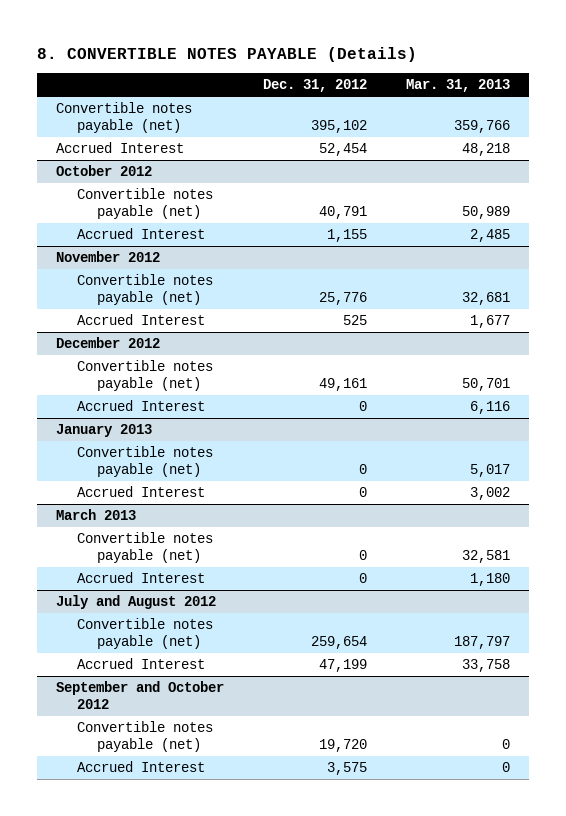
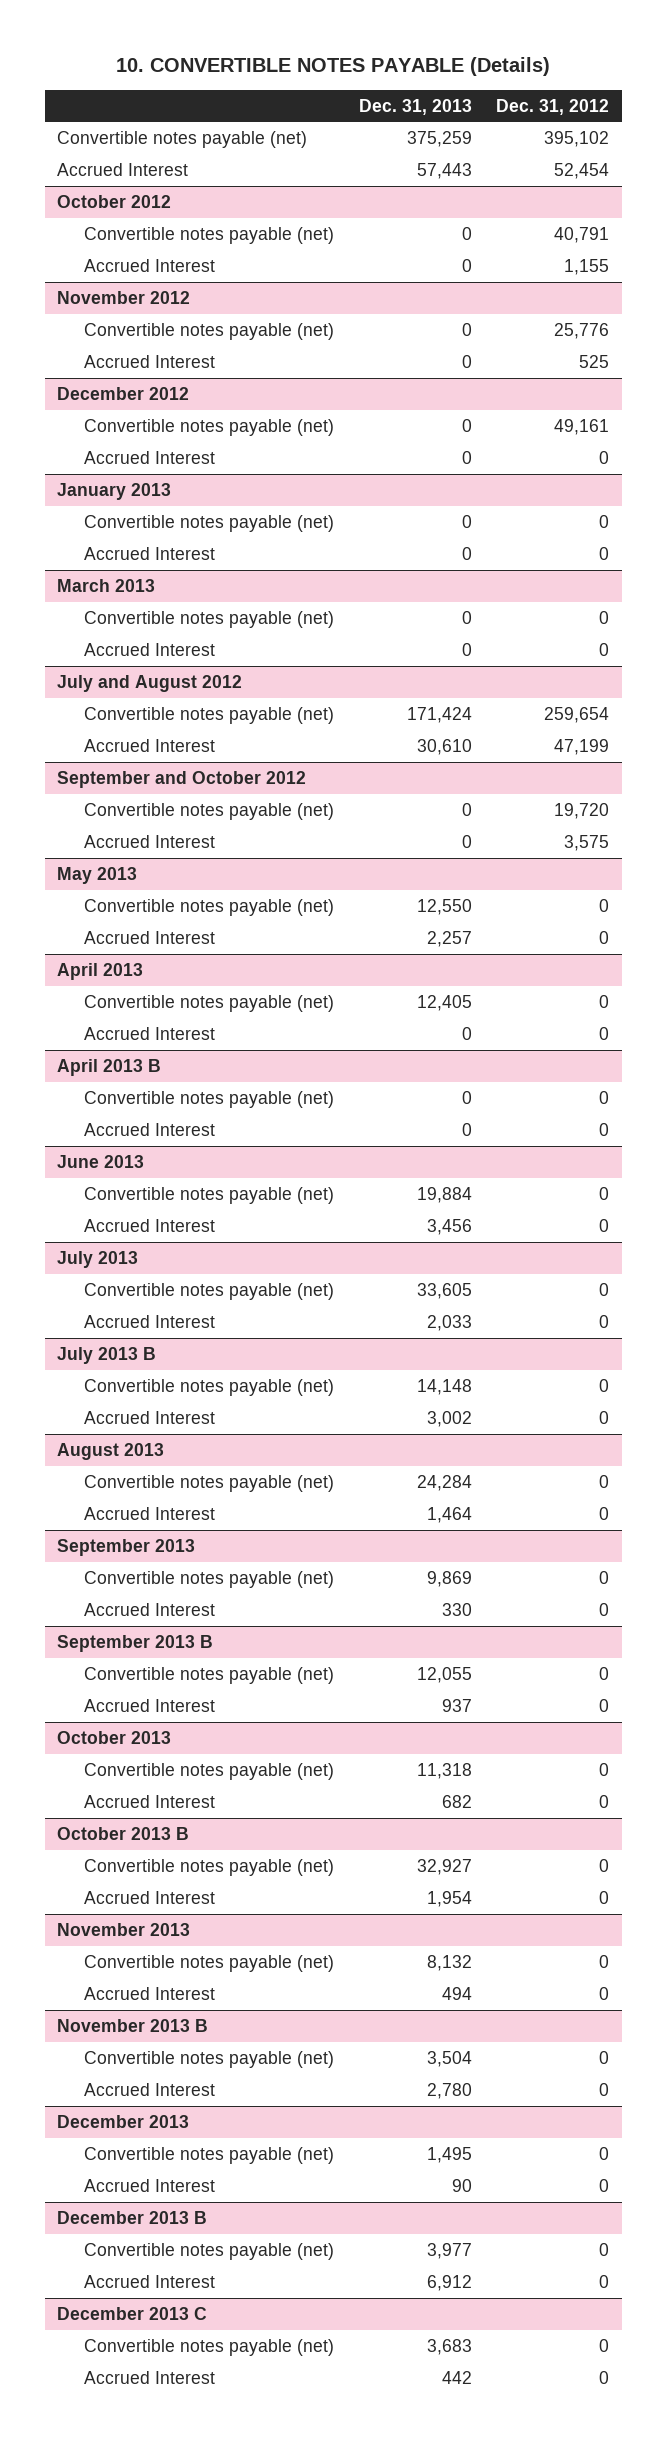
- 8. CONVERTIBLE NOTES PAYABLE (Details)
+ 10. CONVERTIBLE NOTES PAYABLE (Details)
- | Dec. 31, 2012 | Mar. 31, 2013
+ | Dec. 31, 2013 | Dec. 31, 2012
+ May 2013
+ Convertible notes payable (net) | 12,550 | 0
+ Accrued Interest | 2,257 | 0
+ April 2013
+ Convertible notes payable (net) | 12,405 | 0
+ Accrued Interest | 0 | 0
+ April 2013 B
+ Convertible notes payable (net) | 0 | 0
+ Accrued Interest | 0 | 0
+ June 2013
+ Convertible notes payable (net) | 19,884 | 0
+ Accrued Interest | 3,456 | 0
+ July 2013
+ Convertible notes payable (net) | 33,605 | 0
+ Accrued Interest | 2,033 | 0
+ July 2013 B
+ Convertible notes payable (net) | 14,148 | 0
+ Accrued Interest | 3,002 | 0
+ August 2013
+ Convertible notes payable (net) | 24,284 | 0
+ Accrued Interest | 1,464 | 0
+ September 2013
+ Convertible notes payable (net) | 9,869 | 0
+ Accrued Interest | 330 | 0
+ September 2013 B
+ Convertible notes payable (net) | 12,055 | 0
+ Accrued Interest | 937 | 0
+ October 2013
+ Convertible notes payable (net) | 11,318 | 0
+ Accrued Interest | 682 | 0
+ October 2013 B
+ Convertible notes payable (net) | 32,927 | 0
+ Accrued Interest | 1,954 | 0
+ November 2013
+ Convertible notes payable (net) | 8,132 | 0
+ Accrued Interest | 494 | 0
+ November 2013 B
+ Convertible notes payable (net) | 3,504 | 0
+ Accrued Interest | 2,780 | 0
+ December 2013
+ Convertible notes payable (net) | 1,495 | 0
+ Accrued Interest | 90 | 0
+ December 2013 B
+ Convertible notes payable (net) | 3,977 | 0
+ Accrued Interest | 6,912 | 0
+ December 2013 C
+ Convertible notes payable (net) | 3,683 | 0
+ Accrued Interest | 442 | 0

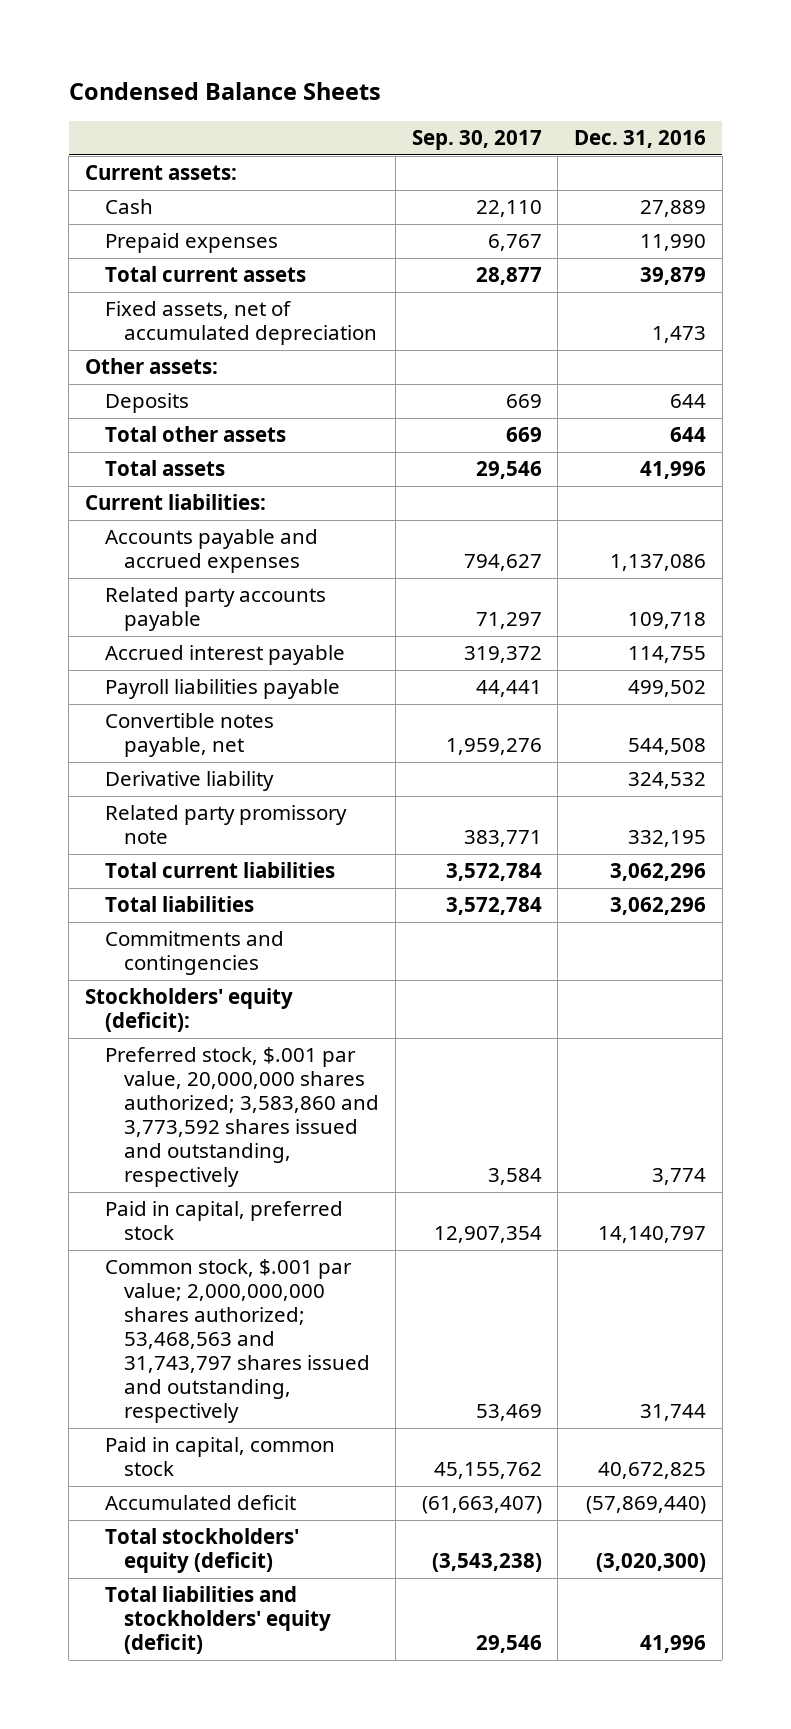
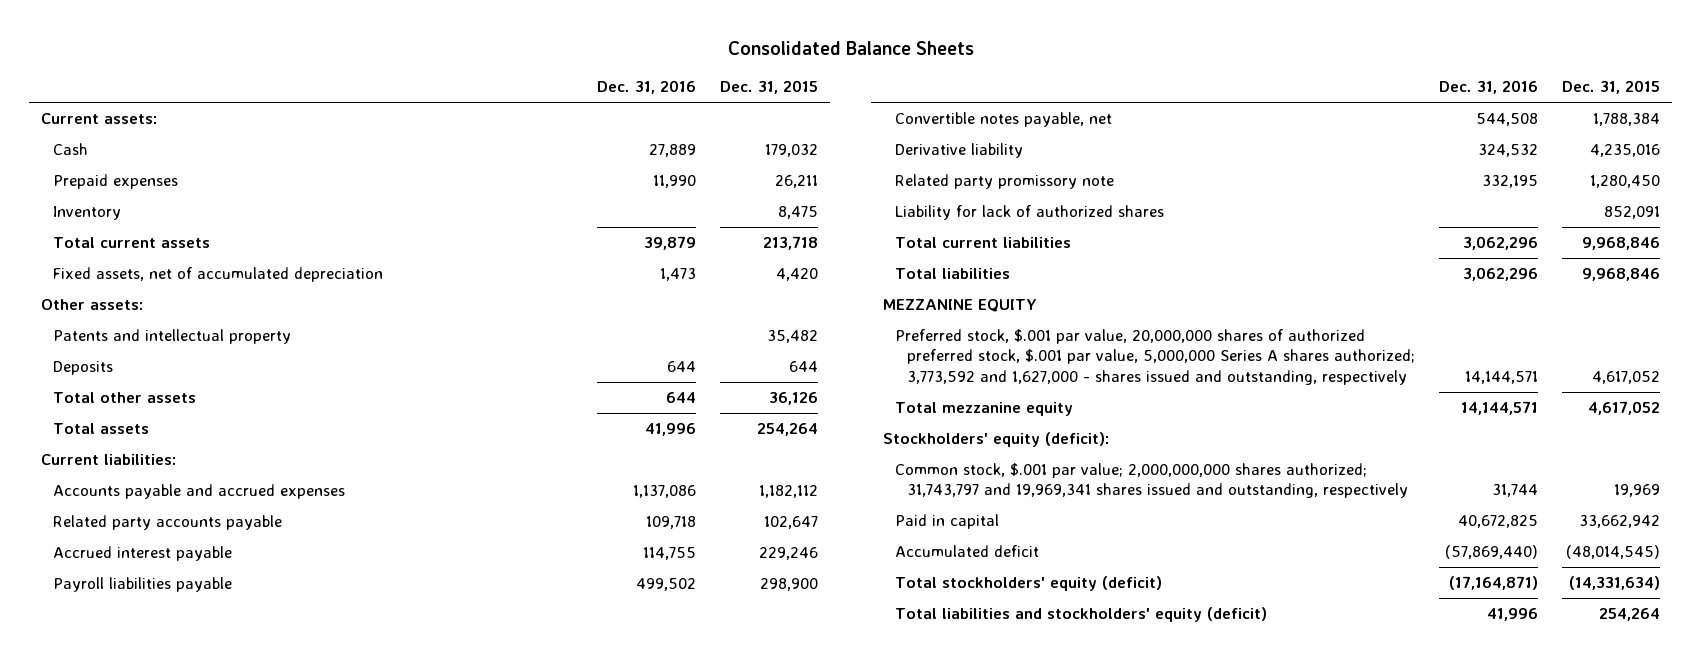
- Condensed Balance Sheets
+ Consolidated Balance Sheets
- | Sep. 30, 2017 | Dec. 31, 2016
+ | Dec. 31, 2016 | Dec. 31, 2015
+ Inventory | | 8,475
+ Patents and intellectual property | | 35,482
+ Liability for lack of authorized shares | | 852,091
- Commitments and contingencies
+ MEZZANINE EQUITY
+ Preferred stock, $.001 par value, 20,000,000 shares of authorized preferred stock, $.001 par value, 5,000,000 Series A shares authorized; 3,773,592 and 1,627,000 - shares issued and outstanding, respectively | 14,144,571 | 4,617,052
+ Total mezzanine equity | 14,144,571 | 4,617,052
- Preferred stock, $.001 par value, 20,000,000 shares authorized; 3,583,860 and 3,773,592 shares issued and outstanding, respectively | 3,584 | 3,774
- Paid in capital, preferred stock | 12,907,354 | 14,140,797
- Common stock, $.001 par value; 2,000,000,000 shares authorized; 53,468,563 and 31,743,797 shares issued and outstanding, respectively | 53,469 | 31,744
- Paid in capital, common stock | 45,155,762 | 40,672,825
+ Common stock, $.001 par value; 2,000,000,000 shares authorized; 31,743,797 and 19,969,341 shares issued and outstanding, respectively | 31,744 | 19,969
+ Paid in capital | 40,672,825 | 33,662,942
- Total stockholders' equity (deficit) | (3,543,238) | (3,020,300)
+ Total stockholders' equity (deficit) | (17,164,871) | (14,331,634)

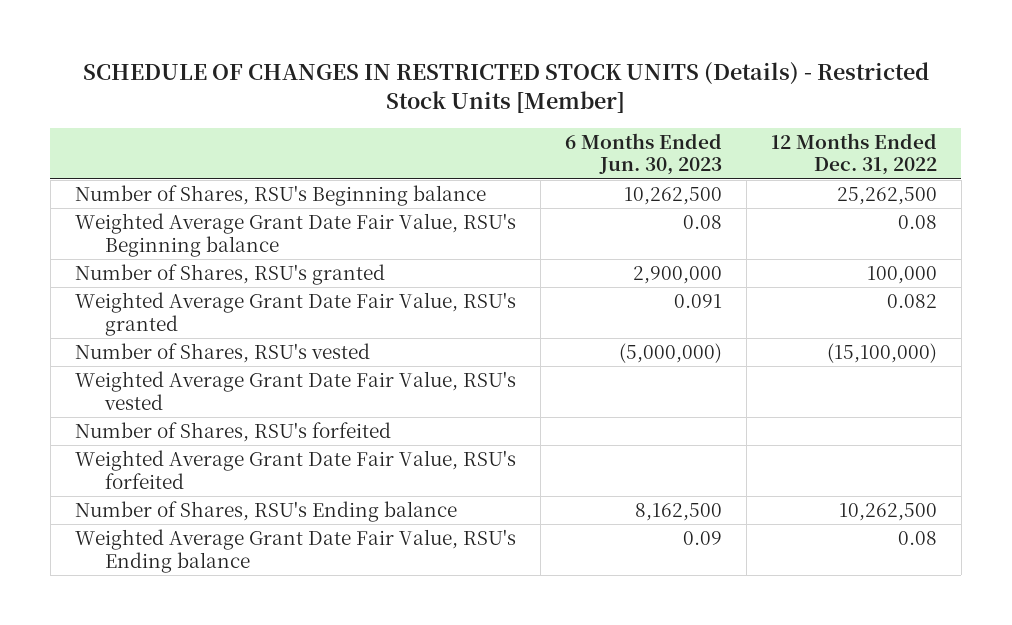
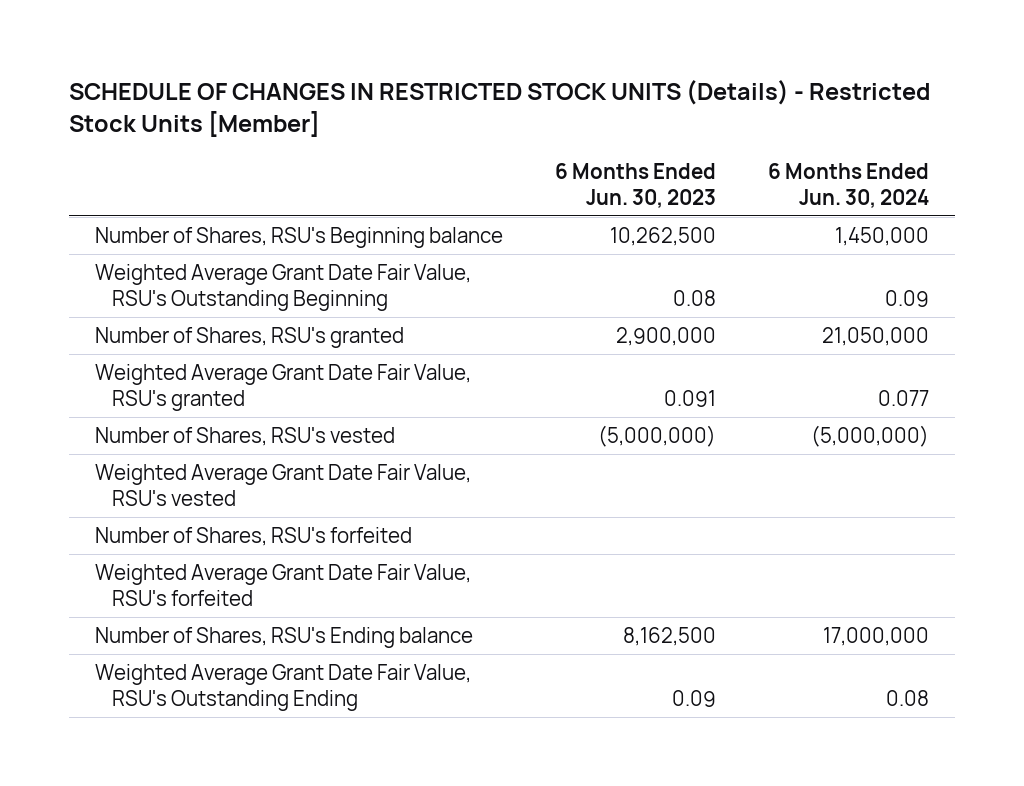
- | 6 Months Ended Jun. 30, 2023 | 12 Months Ended Dec. 31, 2022
+ | 6 Months Ended Jun. 30, 2023 | 6 Months Ended Jun. 30, 2024
- Weighted Average Grant Date Fair Value, RSU's Beginning balance | 0.08 | 0.08
+ Weighted Average Grant Date Fair Value, RSU's Outstanding Beginning | 0.08 | 0.09
- Weighted Average Grant Date Fair Value, RSU's Ending balance | 0.09 | 0.08
+ Weighted Average Grant Date Fair Value, RSU's Outstanding Ending | 0.09 | 0.08

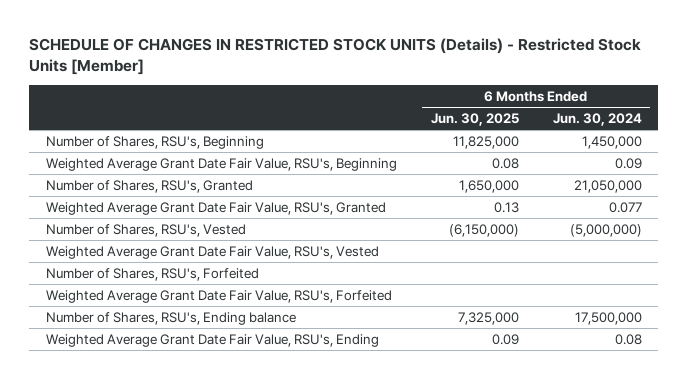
- | 6 Months Ended Jun. 30, 2023 | 6 Months Ended Jun. 30, 2024
+ | 6 Months Ended Jun. 30, 2025 | 6 Months Ended Jun. 30, 2024
- Number of Shares, RSU's Beginning balance | 10,262,500 | 1,450,000
- Weighted Average Grant Date Fair Value, RSU's Outstanding Beginning | 0.08 | 0.09
- Number of Shares, RSU's granted | 2,900,000 | 21,050,000
- Weighted Average Grant Date Fair Value, RSU's granted | 0.091 | 0.077
- Number of Shares, RSU's vested | (5,000,000) | (5,000,000)
- Weighted Average Grant Date Fair Value, RSU's vested
- Number of Shares, RSU's forfeited
- Weighted Average Grant Date Fair Value, RSU's forfeited
- Number of Shares, RSU's Ending balance | 8,162,500 | 17,000,000
- Weighted Average Grant Date Fair Value, RSU's Outstanding Ending | 0.09 | 0.08
+ Number of Shares, RSU's, Beginning | 11,825,000 | 1,450,000
+ Weighted Average Grant Date Fair Value, RSU's, Beginning | 0.08 | 0.09
+ Number of Shares, RSU's, Granted | 1,650,000 | 21,050,000
+ Weighted Average Grant Date Fair Value, RSU's, Granted | 0.13 | 0.077
+ Number of Shares, RSU's, Vested | (6,150,000) | (5,000,000)
+ Weighted Average Grant Date Fair Value, RSU's, Vested
+ Number of Shares, RSU's, Forfeited
+ Weighted Average Grant Date Fair Value, RSU's, Forfeited
+ Number of Shares, RSU's, Ending balance | 7,325,000 | 17,500,000
+ Weighted Average Grant Date Fair Value, RSU's, Ending | 0.09 | 0.08

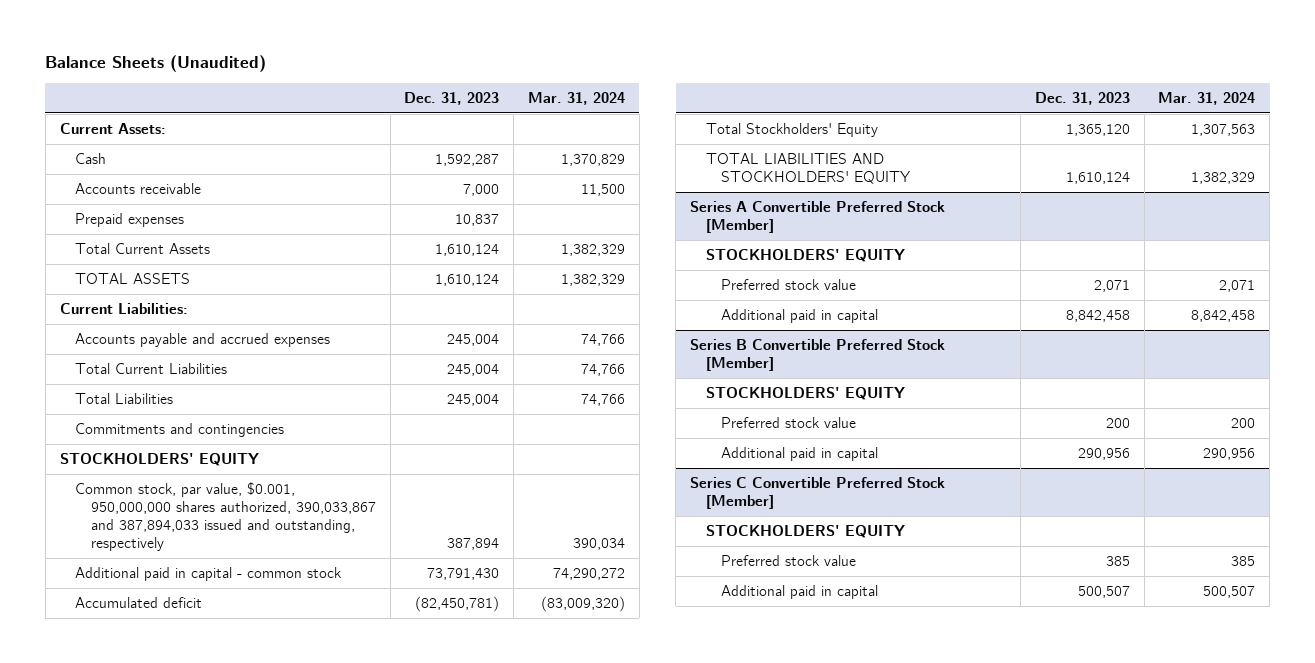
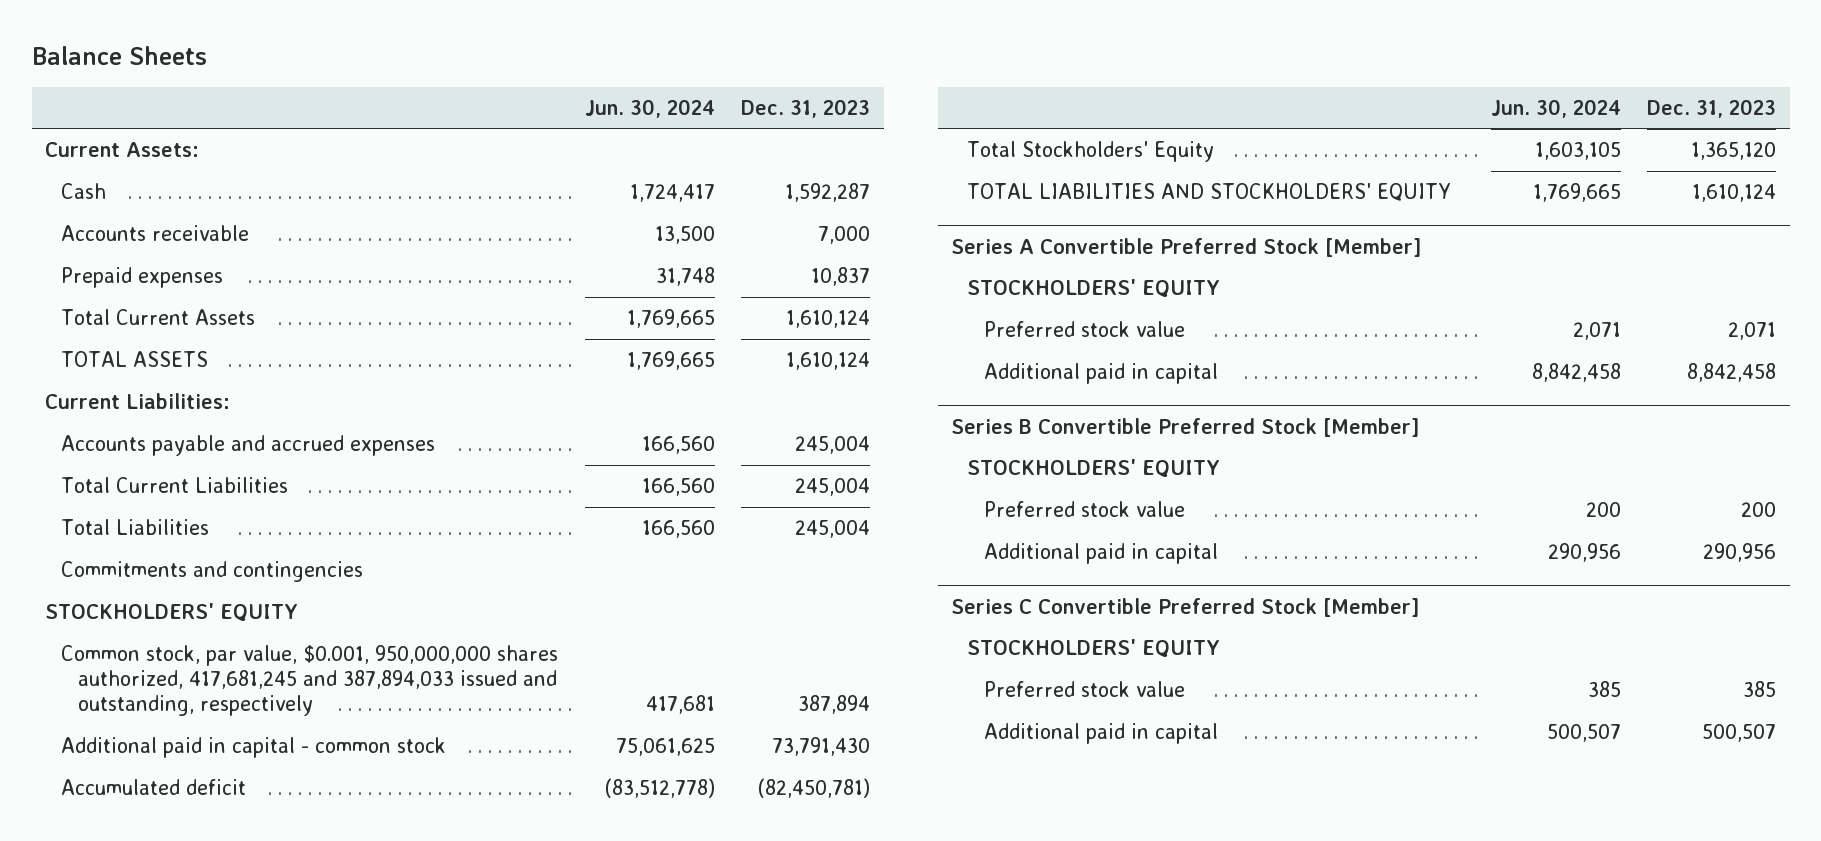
- Balance Sheets (Unaudited)
+ Balance Sheets
- | Dec. 31, 2023 | Mar. 31, 2024
+ | Jun. 30, 2024 | Dec. 31, 2023
- Common stock, par value, $0.001, 950,000,000 shares authorized, 390,033,867 and 387,894,033 issued and outstanding, respectively | 387,894 | 390,034
+ Common stock, par value, $0.001, 950,000,000 shares authorized, 417,681,245 and 387,894,033 issued and outstanding, respectively | 417,681 | 387,894

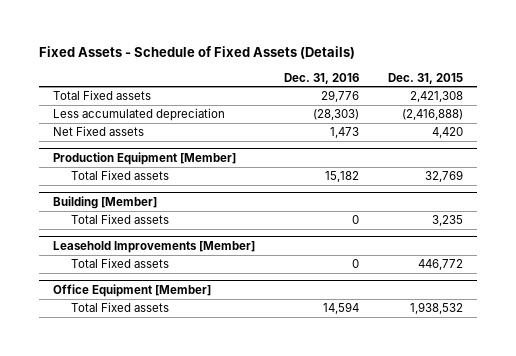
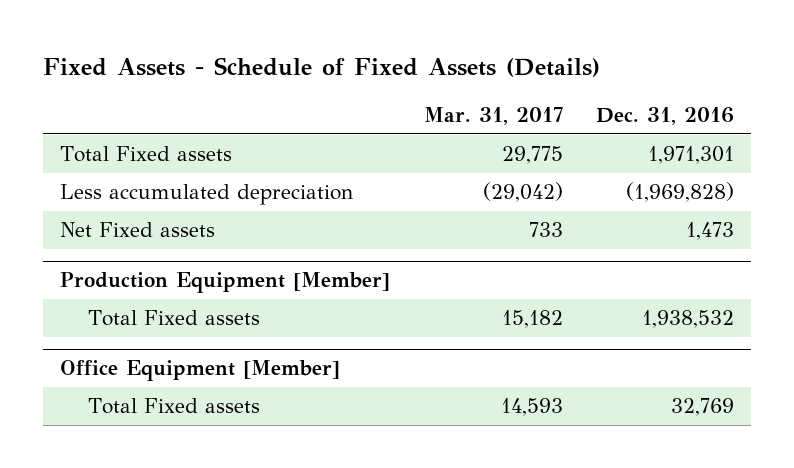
- | Dec. 31, 2016 | Dec. 31, 2015
+ | Mar. 31, 2017 | Dec. 31, 2016
- Total Fixed assets | 29,776 | 2,421,308
- Less accumulated depreciation | (28,303) | (2,416,888)
+ Total Fixed assets | 29,775 | 1,971,301
+ Less accumulated depreciation | (29,042) | (1,969,828)
@ Production Equipment [Member]
- Total Fixed assets | 15,182 | 32,769
- Building [Member]
- Total Fixed assets | 0 | 3,235
- Leasehold Improvements [Member]
- Total Fixed assets | 0 | 446,772
@ Production Equipment [Member]
+ Total Fixed assets | 15,182 | 1,938,532
@ Office Equipment [Member]
- Total Fixed assets | 14,594 | 1,938,532
+ Total Fixed assets | 14,593 | 32,769

